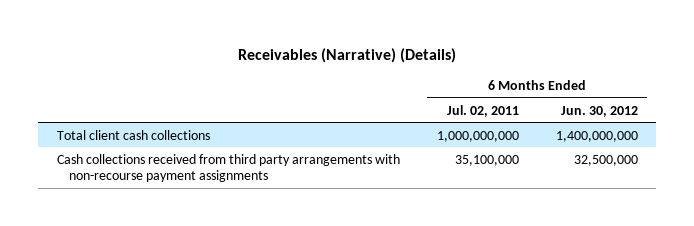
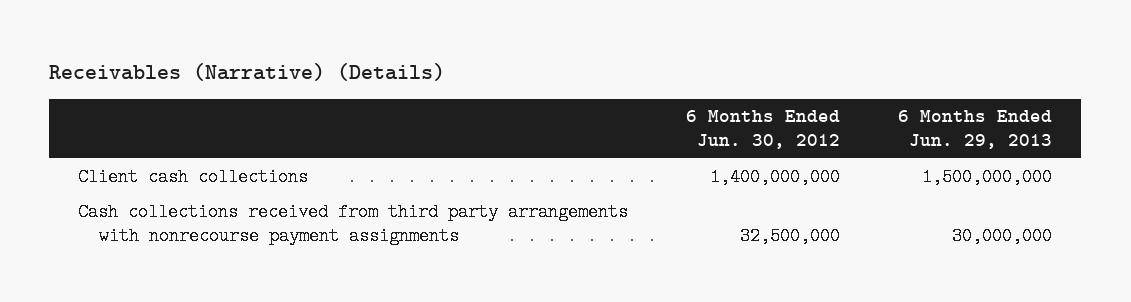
- | 6 Months Ended Jul. 02, 2011 | 6 Months Ended Jun. 30, 2012
+ | 6 Months Ended Jun. 30, 2012 | 6 Months Ended Jun. 29, 2013
- Total client cash collections | 1,000,000,000 | 1,400,000,000
- Cash collections received from third party arrangements with non-recourse payment assignments | 35,100,000 | 32,500,000
+ Client cash collections | 1,400,000,000 | 1,500,000,000
+ Cash collections received from third party arrangements with nonrecourse payment assignments | 32,500,000 | 30,000,000

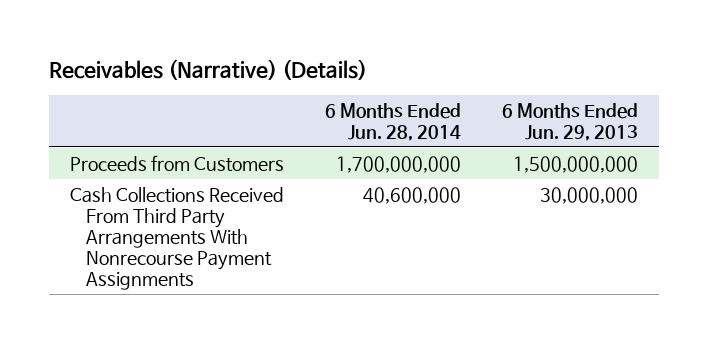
- | 6 Months Ended Jun. 30, 2012 | 6 Months Ended Jun. 29, 2013
+ | 6 Months Ended Jun. 28, 2014 | 6 Months Ended Jun. 29, 2013
- Client cash collections | 1,400,000,000 | 1,500,000,000
- Cash collections received from third party arrangements with nonrecourse payment assignments | 32,500,000 | 30,000,000
+ Proceeds from Customers | 1,700,000,000 | 1,500,000,000
+ Cash Collections Received From Third Party Arrangements With Nonrecourse Payment Assignments | 40,600,000 | 30,000,000

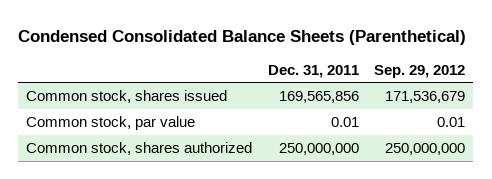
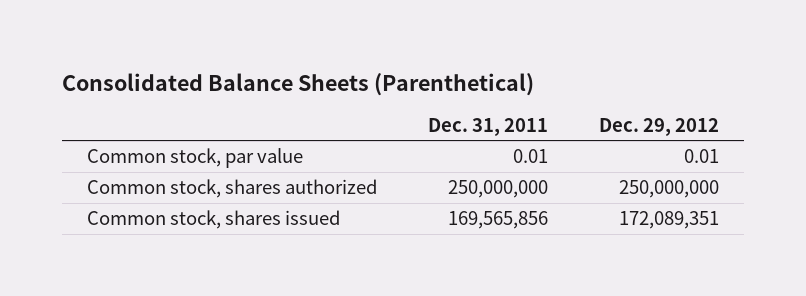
- Condensed Consolidated Balance Sheets (Parenthetical)
+ Consolidated Balance Sheets (Parenthetical)
- | Dec. 31, 2011 | Sep. 29, 2012
+ | Dec. 31, 2011 | Dec. 29, 2012
moved down: Common stock, shares issued | 169,565,856 | 172,089,351

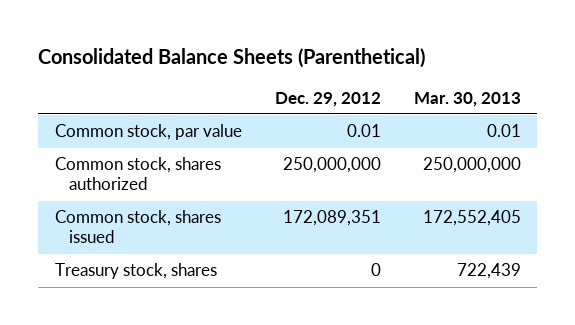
- | Dec. 31, 2011 | Dec. 29, 2012
+ | Dec. 29, 2012 | Mar. 30, 2013
+ Treasury stock, shares | 0 | 722,439

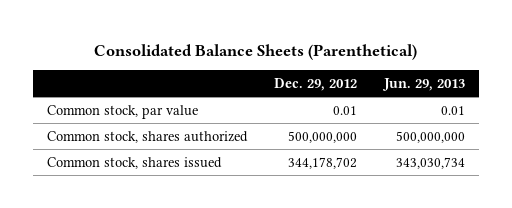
- | Dec. 29, 2012 | Mar. 30, 2013
+ | Dec. 29, 2012 | Jun. 29, 2013
- Common stock, shares authorized | 250,000,000 | 250,000,000
- Common stock, shares issued | 172,089,351 | 172,552,405
- Treasury stock, shares | 0 | 722,439
+ Common stock, shares authorized | 500,000,000 | 500,000,000
+ Common stock, shares issued | 344,178,702 | 343,030,734

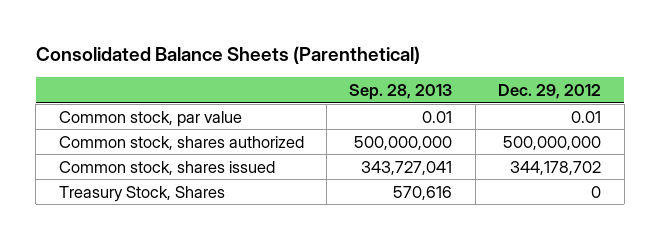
- | Dec. 29, 2012 | Jun. 29, 2013
+ | Sep. 28, 2013 | Dec. 29, 2012
+ Treasury Stock, Shares | 570,616 | 0

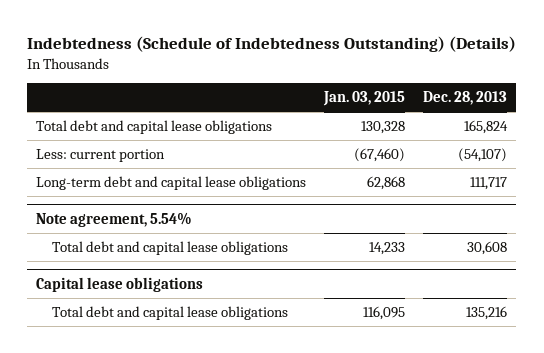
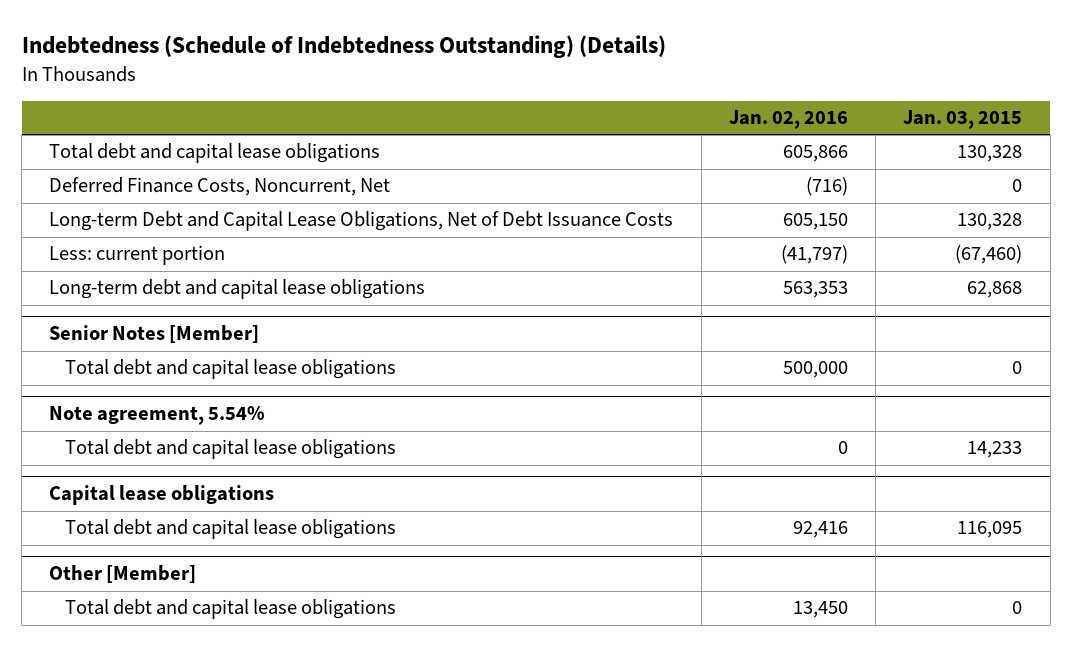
- | Jan. 03, 2015 | Dec. 28, 2013
+ | Jan. 02, 2016 | Jan. 03, 2015
+ Deferred Finance Costs, Noncurrent, Net | (716) | 0
+ Long-term Debt and Capital Lease Obligations, Net of Debt Issuance Costs | 605,150 | 130,328
+ Senior Notes [Member]
+ Total debt and capital lease obligations | 500,000 | 0
+ Other [Member]
+ Total debt and capital lease obligations | 13,450 | 0

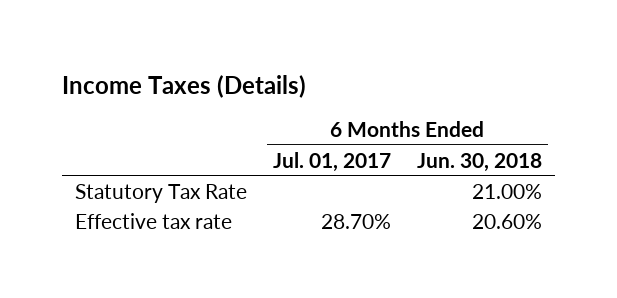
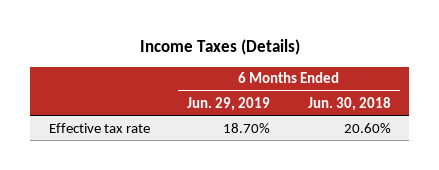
- | 6 Months Ended Jul. 01, 2017 | 6 Months Ended Jun. 30, 2018
+ | 6 Months Ended Jun. 29, 2019 | 6 Months Ended Jun. 30, 2018
- Statutory Tax Rate | | 21.00%

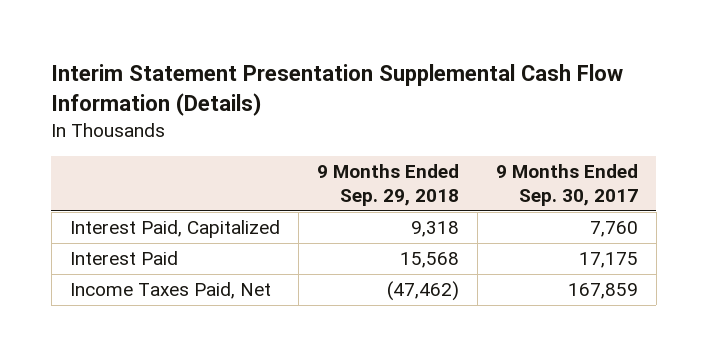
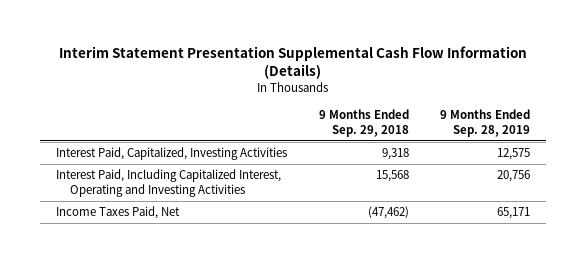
- | 9 Months Ended Sep. 29, 2018 | 9 Months Ended Sep. 30, 2017
+ | 9 Months Ended Sep. 29, 2018 | 9 Months Ended Sep. 28, 2019
- Interest Paid, Capitalized | 9,318 | 7,760
- Interest Paid | 15,568 | 17,175
+ Interest Paid, Capitalized, Investing Activities | 9,318 | 12,575
+ Interest Paid, Including Capitalized Interest, Operating and Investing Activities | 15,568 | 20,756

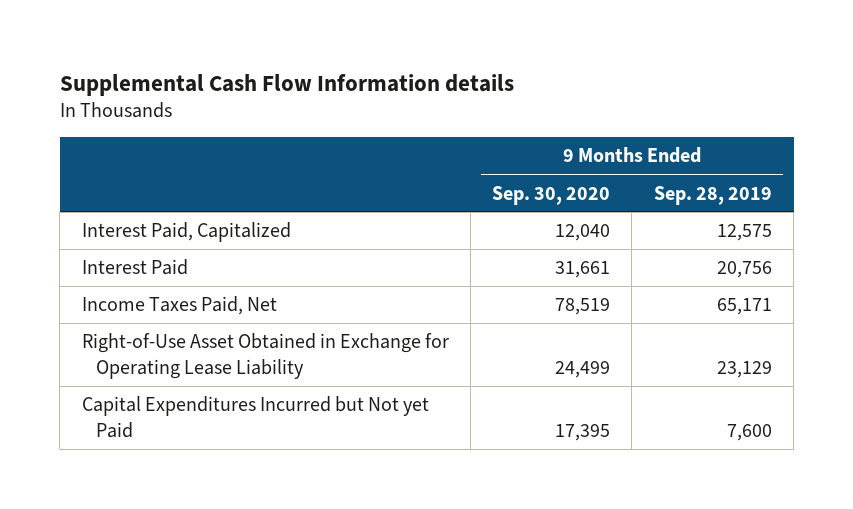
- Interim Statement Presentation Supplemental Cash Flow Information (Details)
+ Supplemental Cash Flow Information details
- | 9 Months Ended Sep. 29, 2018 | 9 Months Ended Sep. 28, 2019
+ | 9 Months Ended Sep. 30, 2020 | 9 Months Ended Sep. 28, 2019
- Interest Paid, Capitalized, Investing Activities | 9,318 | 12,575
- Interest Paid, Including Capitalized Interest, Operating and Investing Activities | 15,568 | 20,756
+ Interest Paid, Capitalized | 12,040 | 12,575
+ Interest Paid | 31,661 | 20,756
+ Right-of-Use Asset Obtained in Exchange for Operating Lease Liability | 24,499 | 23,129
+ Capital Expenditures Incurred but Not yet Paid | 17,395 | 7,600

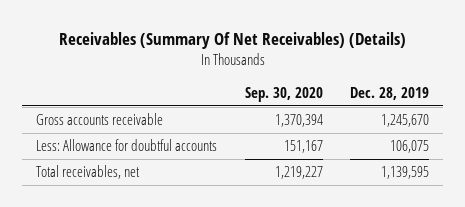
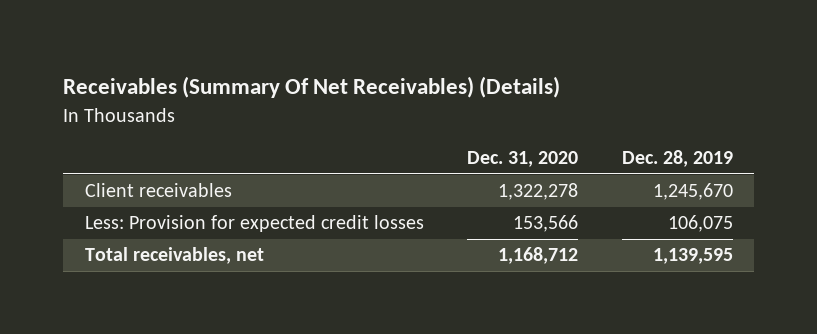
- | Sep. 30, 2020 | Dec. 28, 2019
+ | Dec. 31, 2020 | Dec. 28, 2019
- Gross accounts receivable | 1,370,394 | 1,245,670
- Less: Allowance for doubtful accounts | 151,167 | 106,075
+ Client receivables | 1,322,278 | 1,245,670
+ Less: Provision for expected credit losses | 153,566 | 106,075

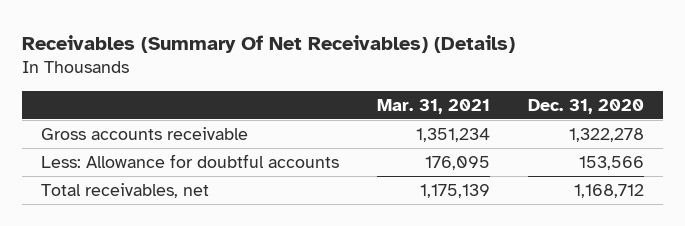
- | Dec. 31, 2020 | Dec. 28, 2019
+ | Mar. 31, 2021 | Dec. 31, 2020
- Client receivables | 1,322,278 | 1,245,670
- Less: Provision for expected credit losses | 153,566 | 106,075
+ Gross accounts receivable | 1,351,234 | 1,322,278
+ Less: Allowance for doubtful accounts | 176,095 | 153,566

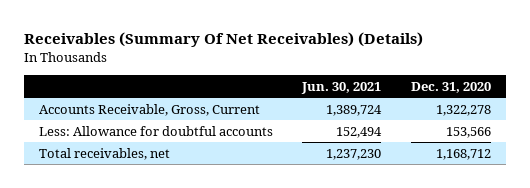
- | Mar. 31, 2021 | Dec. 31, 2020
+ | Jun. 30, 2021 | Dec. 31, 2020
- Gross accounts receivable | 1,351,234 | 1,322,278
+ Accounts Receivable, Gross, Current | 1,389,724 | 1,322,278

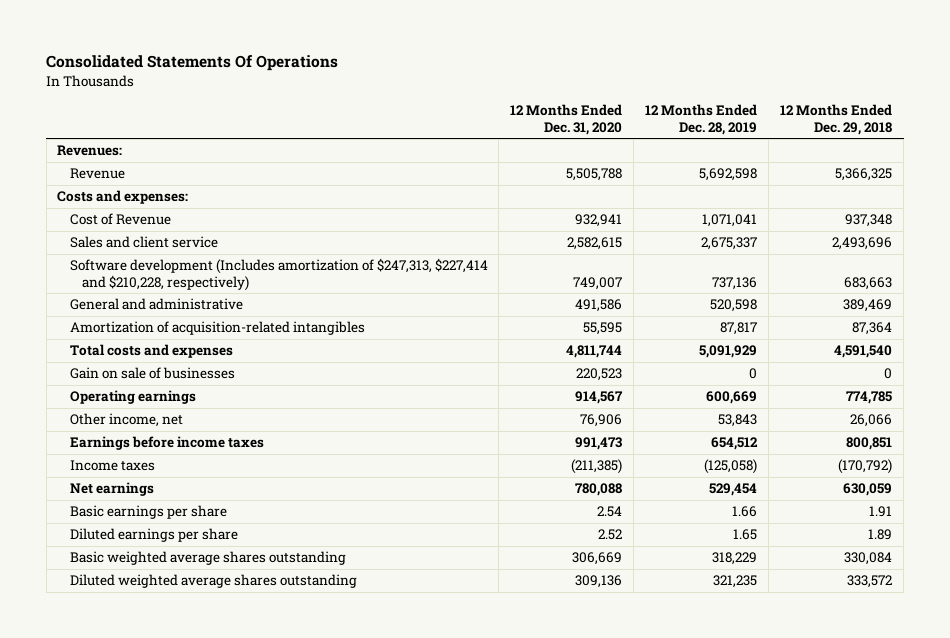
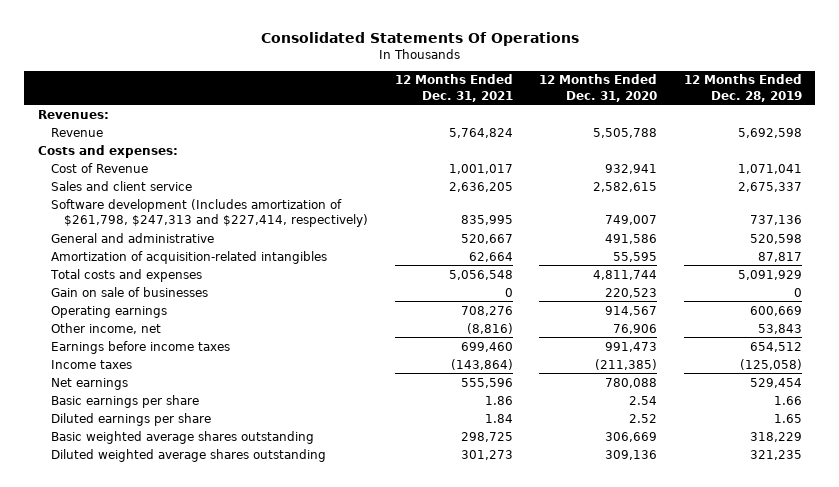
- | 12 Months Ended Dec. 31, 2020 | 12 Months Ended Dec. 28, 2019 | 12 Months Ended Dec. 29, 2018
+ | 12 Months Ended Dec. 31, 2021 | 12 Months Ended Dec. 31, 2020 | 12 Months Ended Dec. 28, 2019
- Software development (Includes amortization of $247,313, $227,414 and $210,228, respectively) | 749,007 | 737,136 | 683,663
+ Software development (Includes amortization of $261,798, $247,313 and $227,414, respectively) | 835,995 | 749,007 | 737,136

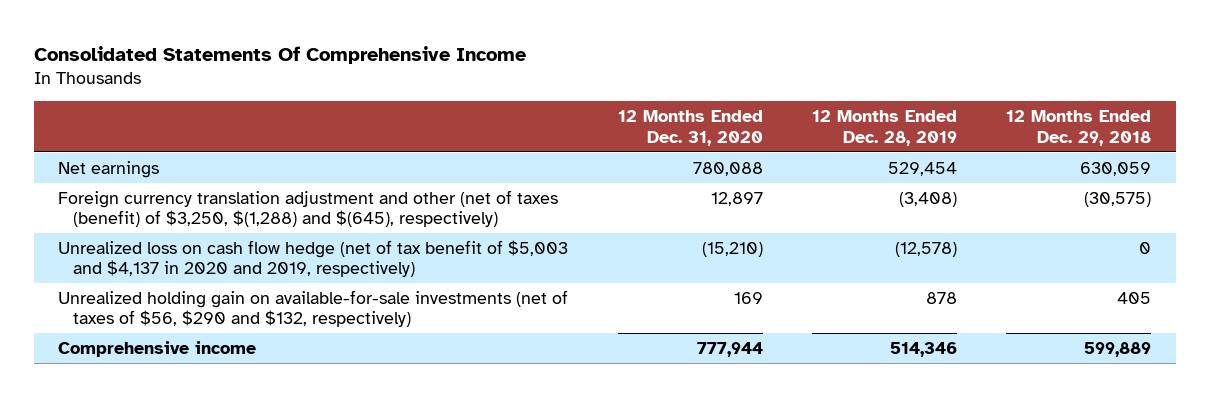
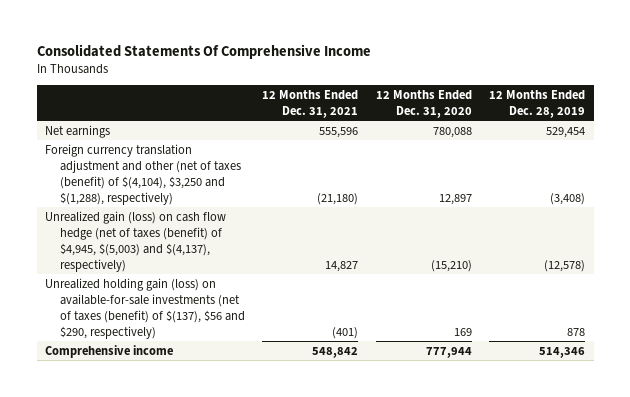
- | 12 Months Ended Dec. 31, 2020 | 12 Months Ended Dec. 28, 2019 | 12 Months Ended Dec. 29, 2018
+ | 12 Months Ended Dec. 31, 2021 | 12 Months Ended Dec. 31, 2020 | 12 Months Ended Dec. 28, 2019
- Foreign currency translation adjustment and other (net of taxes (benefit) of $3,250, $(1,288) and $(645), respectively) | 12,897 | (3,408) | (30,575)
- Unrealized loss on cash flow hedge (net of tax benefit of $5,003 and $4,137 in 2020 and 2019, respectively) | (15,210) | (12,578) | 0
- Unrealized holding gain on available-for-sale investments (net of taxes of $56, $290 and $132, respectively) | 169 | 878 | 405
+ Foreign currency translation adjustment and other (net of taxes (benefit) of $(4,104), $3,250 and $(1,288), respectively) | (21,180) | 12,897 | (3,408)
+ Unrealized gain (loss) on cash flow hedge (net of taxes (benefit) of $4,945, $(5,003) and $(4,137), respectively) | 14,827 | (15,210) | (12,578)
+ Unrealized holding gain (loss) on available-for-sale investments (net of taxes (benefit) of $(137), $56 and $290, respectively) | (401) | 169 | 878

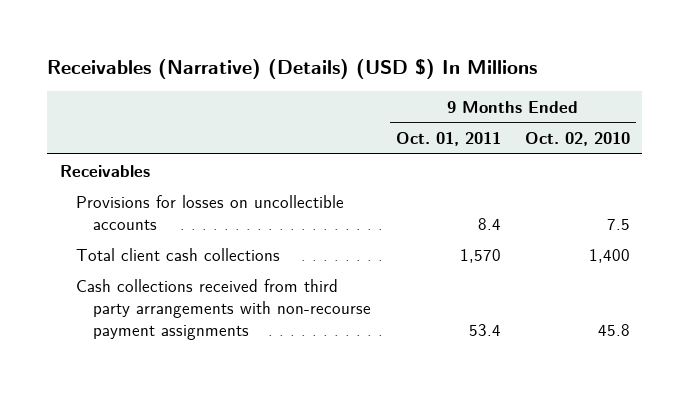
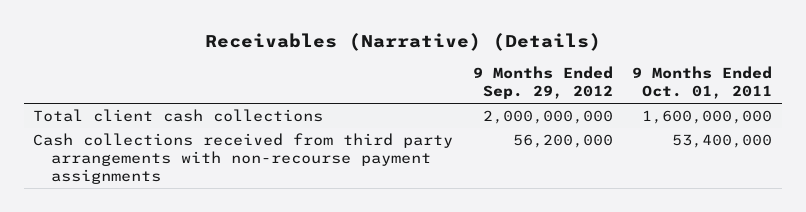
- Receivables (Narrative) (Details) (USD $) In Millions
+ Receivables (Narrative) (Details)
- | 9 Months Ended Oct. 01, 2011 | 9 Months Ended Oct. 02, 2010
+ | 9 Months Ended Sep. 29, 2012 | 9 Months Ended Oct. 01, 2011
- Receivables
- Provisions for losses on uncollectible accounts | 8.4 | 7.5
- Total client cash collections | 1,570 | 1,400
- Cash collections received from third party arrangements with non-recourse payment assignments | 53.4 | 45.8
+ Total client cash collections | 2,000,000,000 | 1,600,000,000
+ Cash collections received from third party arrangements with non-recourse payment assignments | 56,200,000 | 53,400,000

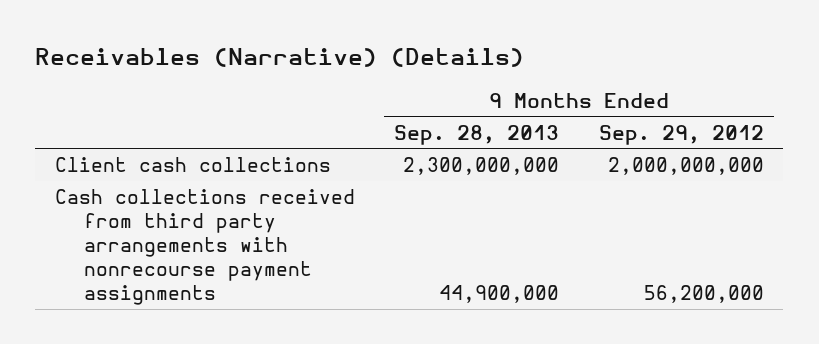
- | 9 Months Ended Sep. 29, 2012 | 9 Months Ended Oct. 01, 2011
+ | 9 Months Ended Sep. 28, 2013 | 9 Months Ended Sep. 29, 2012
- Total client cash collections | 2,000,000,000 | 1,600,000,000
- Cash collections received from third party arrangements with non-recourse payment assignments | 56,200,000 | 53,400,000
+ Client cash collections | 2,300,000,000 | 2,000,000,000
+ Cash collections received from third party arrangements with nonrecourse payment assignments | 44,900,000 | 56,200,000

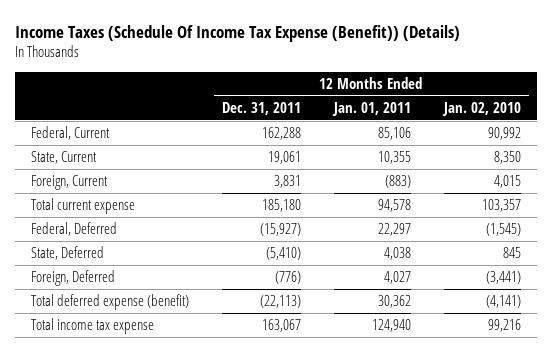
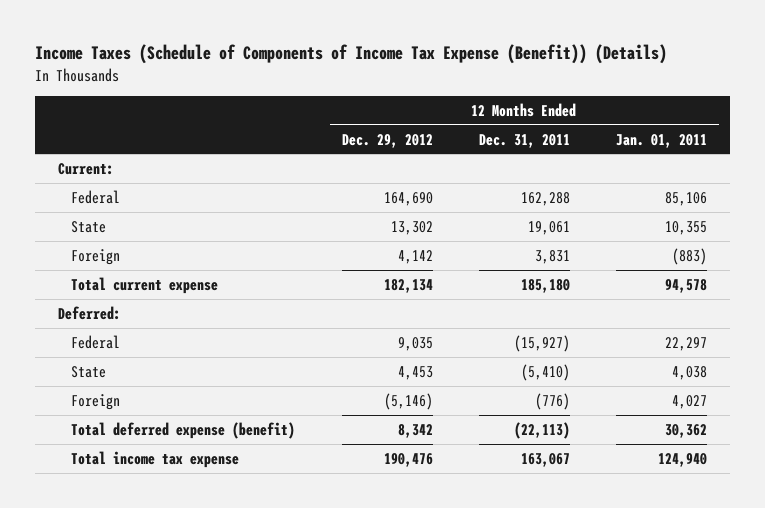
- Income Taxes (Schedule Of Income Tax Expense (Benefit)) (Details)
+ Income Taxes (Schedule of Components of Income Tax Expense (Benefit)) (Details)
- | 12 Months Ended Dec. 31, 2011 | 12 Months Ended Jan. 01, 2011 | 12 Months Ended Jan. 02, 2010
+ | 12 Months Ended Dec. 29, 2012 | 12 Months Ended Dec. 31, 2011 | 12 Months Ended Jan. 01, 2011
- Federal, Current | 162,288 | 85,106 | 90,992
- State, Current | 19,061 | 10,355 | 8,350
- Foreign, Current | 3,831 | (883) | 4,015
+ Current:
+ Federal | 164,690 | 162,288 | 85,106
+ State | 13,302 | 19,061 | 10,355
+ Foreign | 4,142 | 3,831 | (883)
- Federal, Deferred | (15,927) | 22,297 | (1,545)
- State, Deferred | (5,410) | 4,038 | 845
- Foreign, Deferred | (776) | 4,027 | (3,441)
+ Deferred:
+ Federal | 9,035 | (15,927) | 22,297
+ State | 4,453 | (5,410) | 4,038
+ Foreign | (5,146) | (776) | 4,027

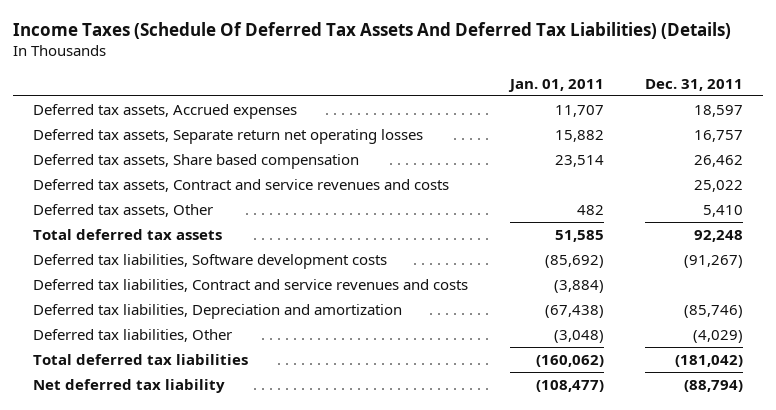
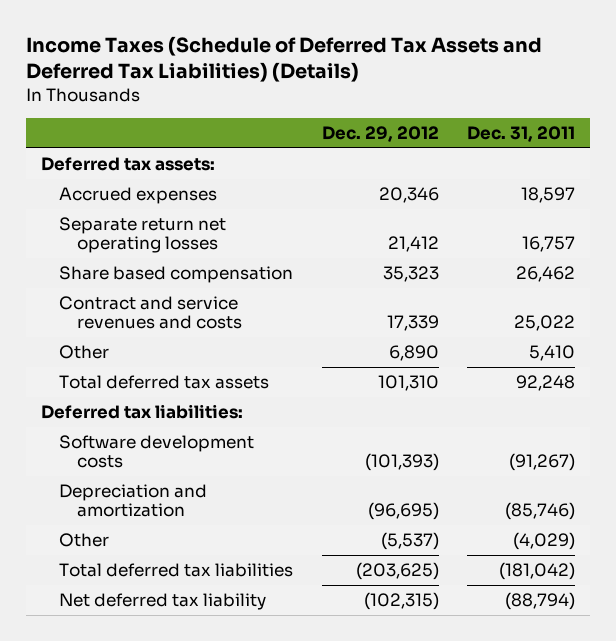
- Income Taxes (Schedule Of Deferred Tax Assets And Deferred Tax Liabilities) (Details)
+ Income Taxes (Schedule of Deferred Tax Assets and Deferred Tax Liabilities) (Details)
- | Jan. 01, 2011 | Dec. 31, 2011
+ | Dec. 29, 2012 | Dec. 31, 2011
- Deferred tax assets, Accrued expenses | 11,707 | 18,597
- Deferred tax assets, Separate return net operating losses | 15,882 | 16,757
- Deferred tax assets, Share based compensation | 23,514 | 26,462
- Deferred tax assets, Contract and service revenues and costs | | 25,022
- Deferred tax assets, Other | 482 | 5,410
+ Deferred tax assets:
+ Accrued expenses | 20,346 | 18,597
+ Separate return net operating losses | 21,412 | 16,757
+ Share based compensation | 35,323 | 26,462
+ Contract and service revenues and costs | 17,339 | 25,022
+ Other | 6,890 | 5,410
- Deferred tax liabilities, Software development costs | (85,692) | (91,267)
- Deferred tax liabilities, Contract and service revenues and costs | (3,884) |
- Deferred tax liabilities, Depreciation and amortization | (67,438) | (85,746)
- Deferred tax liabilities, Other | (3,048) | (4,029)
+ Deferred tax liabilities:
+ Software development costs | (101,393) | (91,267)
+ Depreciation and amortization | (96,695) | (85,746)
+ Other | (5,537) | (4,029)

